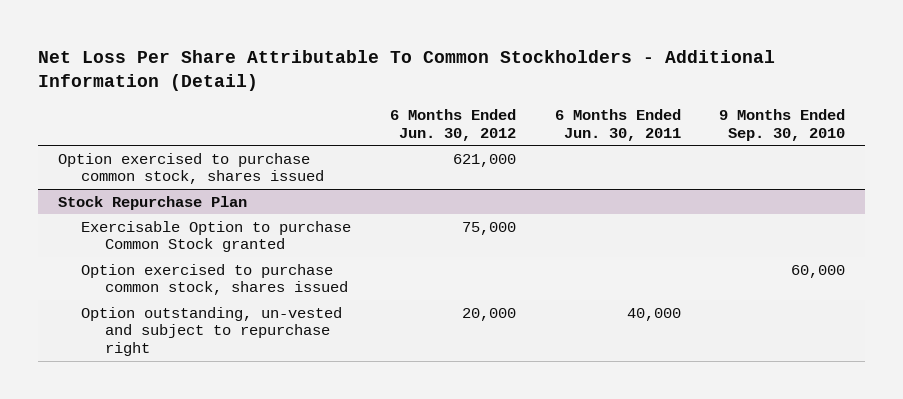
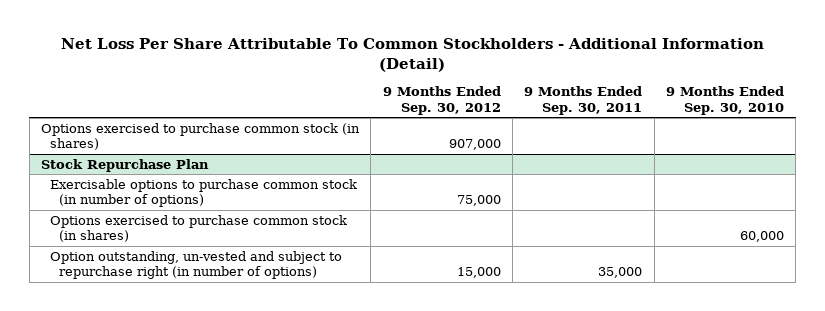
- | 6 Months Ended Jun. 30, 2012 | 6 Months Ended Jun. 30, 2011 | 9 Months Ended Sep. 30, 2010
+ | 9 Months Ended Sep. 30, 2012 | 9 Months Ended Sep. 30, 2011 | 9 Months Ended Sep. 30, 2010
- Option exercised to purchase common stock, shares issued | 621,000 | |
+ Options exercised to purchase common stock (in shares) | 907,000 | |
@ Stock Repurchase Plan
- Exercisable Option to purchase Common Stock granted | 75,000 | |
- Option exercised to purchase common stock, shares issued | | | 60,000
- Option outstanding, un-vested and subject to repurchase right | 20,000 | 40,000 |
+ Exercisable options to purchase common stock (in number of options) | 75,000 | |
+ Options exercised to purchase common stock (in shares) | | | 60,000
+ Option outstanding, un-vested and subject to repurchase right (in number of options) | 15,000 | 35,000 |

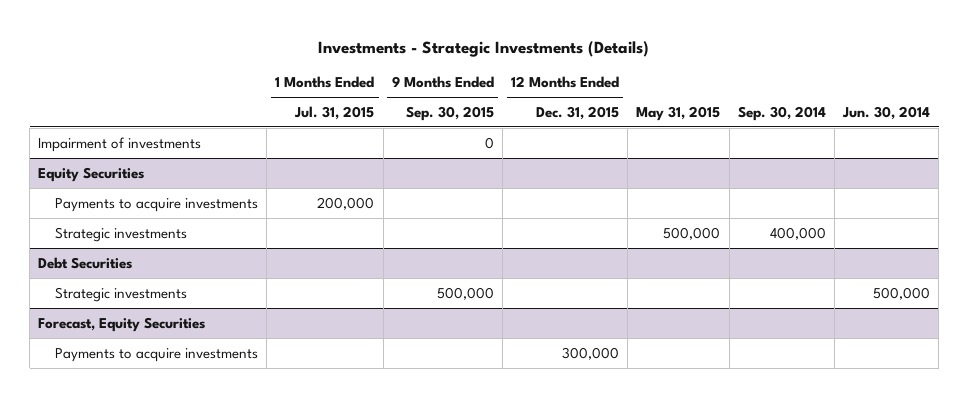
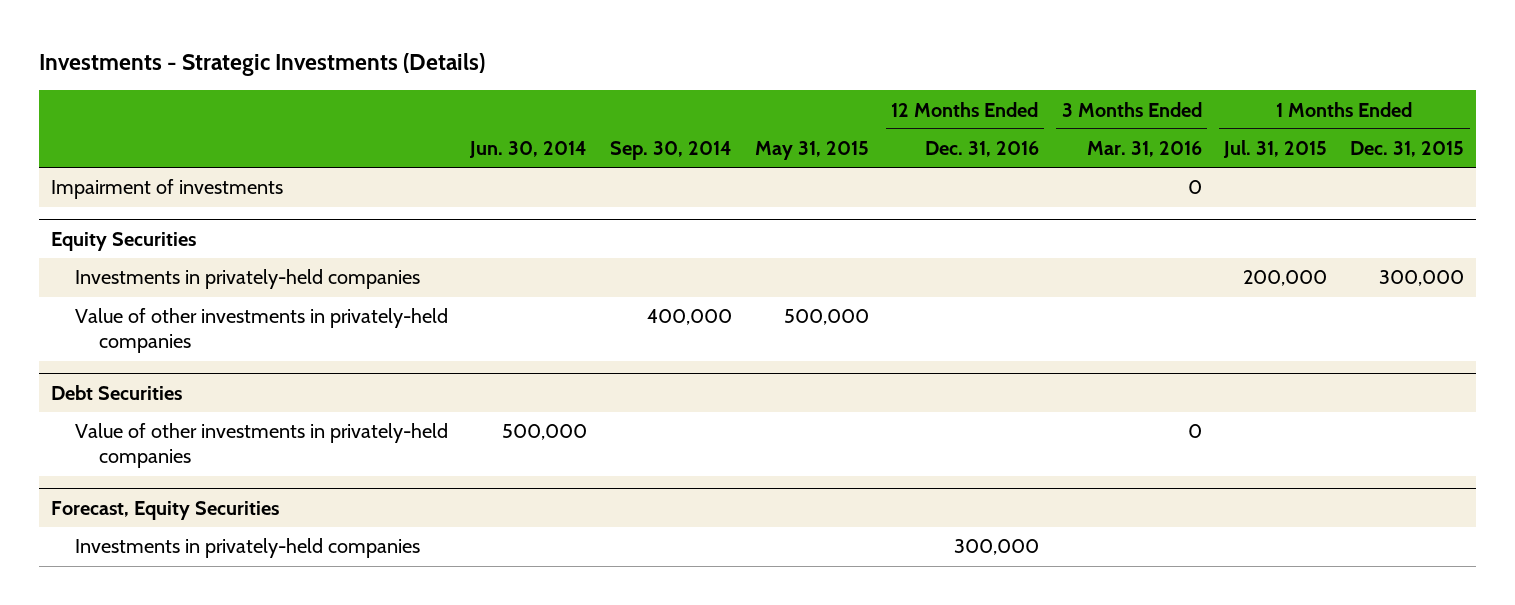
- | 1 Months Ended Jul. 31, 2015 | 9 Months Ended Sep. 30, 2015 | 12 Months Ended Dec. 31, 2015 | May 31, 2015 | Sep. 30, 2014 | Jun. 30, 2014
+ | Jun. 30, 2014 | Sep. 30, 2014 | May 31, 2015 | 12 Months Ended Dec. 31, 2016 | 3 Months Ended Mar. 31, 2016 | 1 Months Ended Jul. 31, 2015 | 1 Months Ended Dec. 31, 2015
@ Equity Securities
- Payments to acquire investments | 200,000 | | | | |
- Strategic investments | | | | 500,000 | 400,000 |
+ Investments in privately-held companies | | | | | | 200,000 | 300,000
+ Value of other investments in privately-held companies | | 400,000 | 500,000 | | | |
@ Debt Securities
- Strategic investments | | 500,000 | | | | 500,000
+ Value of other investments in privately-held companies | 500,000 | | | | 0 | |
@ Forecast, Equity Securities
- Payments to acquire investments | | | 300,000 | | |
+ Investments in privately-held companies | | | | 300,000 | | |

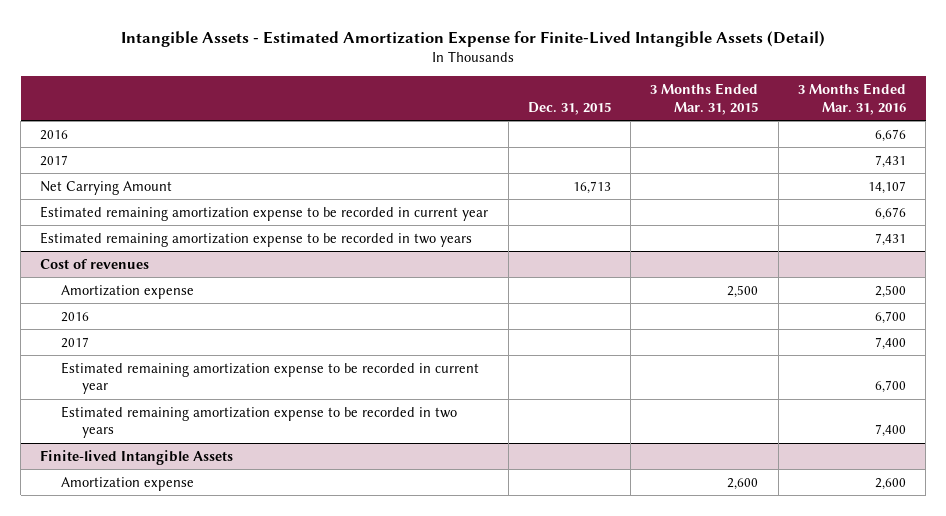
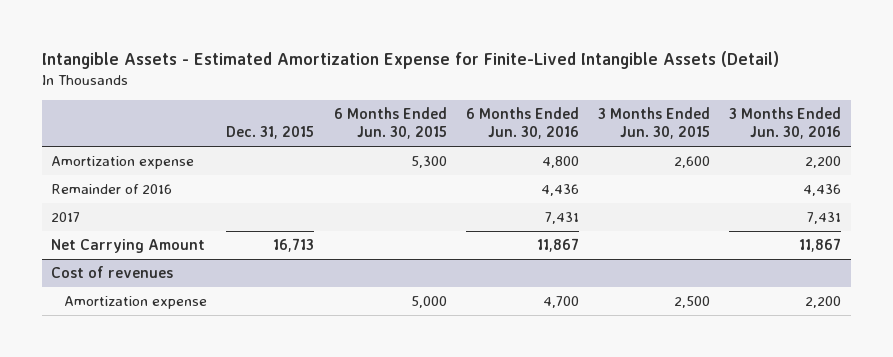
- | Dec. 31, 2015 | 3 Months Ended Mar. 31, 2015 | 3 Months Ended Mar. 31, 2016
+ | Dec. 31, 2015 | 6 Months Ended Jun. 30, 2015 | 6 Months Ended Jun. 30, 2016 | 3 Months Ended Jun. 30, 2015 | 3 Months Ended Jun. 30, 2016
- 2016 | | | 6,676
+ Amortization expense | | 5,300 | 4,800 | 2,600 | 2,200
+ Remainder of 2016 | | | 4,436 | | 4,436
- Estimated remaining amortization expense to be recorded in current year | | | 6,676
- Estimated remaining amortization expense to be recorded in two years | | | 7,431
@ Cost of revenues
- 2016 | | | 6,700
- 2017 | | | 7,400
- Estimated remaining amortization expense to be recorded in current year | | | 6,700
- Estimated remaining amortization expense to be recorded in two years | | | 7,400
- Finite-lived Intangible Assets
- Amortization expense | | 2,600 | 2,600

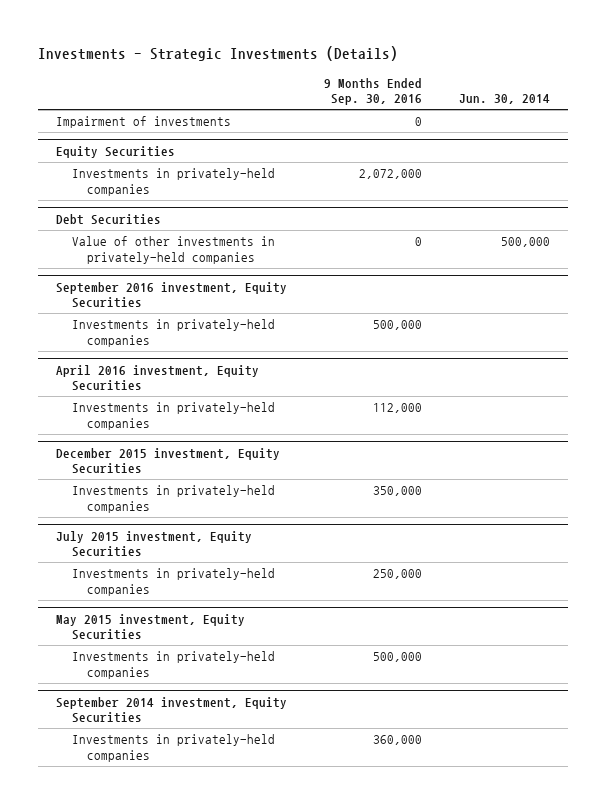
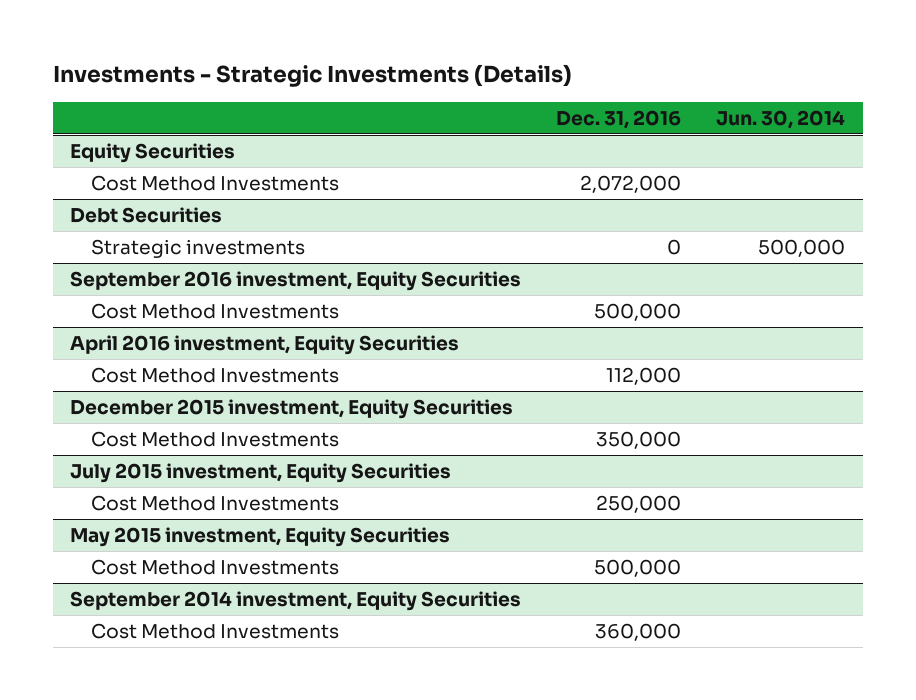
- | 9 Months Ended Sep. 30, 2016 | Jun. 30, 2014
+ | Dec. 31, 2016 | Jun. 30, 2014
- Impairment of investments | 0 |
@ Equity Securities
- Investments in privately-held companies | 2,072,000 |
+ Cost Method Investments | 2,072,000 |
@ Debt Securities
- Value of other investments in privately-held companies | 0 | 500,000
+ Strategic investments | 0 | 500,000
@ September 2016 investment, Equity Securities
- Investments in privately-held companies | 500,000 |
+ Cost Method Investments | 500,000 |
@ April 2016 investment, Equity Securities
- Investments in privately-held companies | 112,000 |
+ Cost Method Investments | 112,000 |
@ December 2015 investment, Equity Securities
- Investments in privately-held companies | 350,000 |
+ Cost Method Investments | 350,000 |
@ July 2015 investment, Equity Securities
- Investments in privately-held companies | 250,000 |
+ Cost Method Investments | 250,000 |
@ May 2015 investment, Equity Securities
- Investments in privately-held companies | 500,000 |
+ Cost Method Investments | 500,000 |
@ September 2014 investment, Equity Securities
- Investments in privately-held companies | 360,000 |
+ Cost Method Investments | 360,000 |

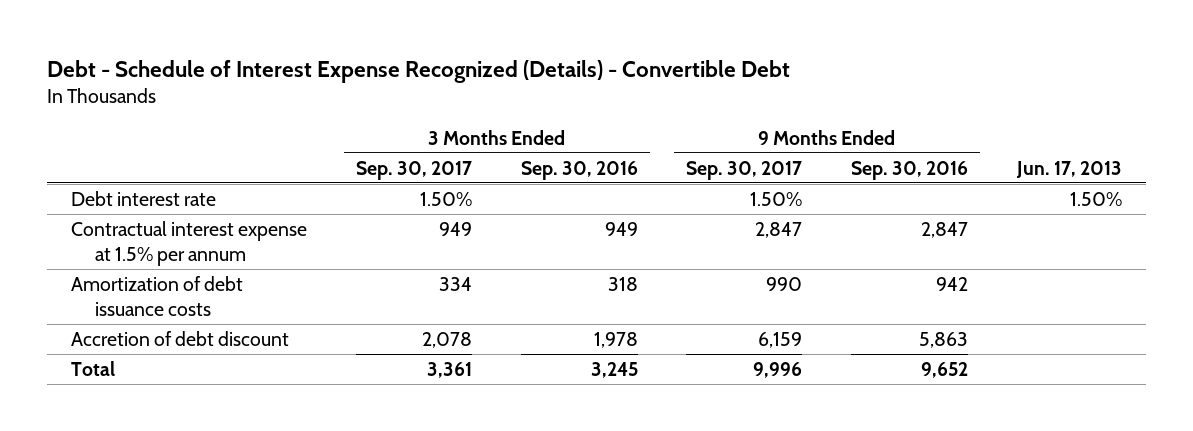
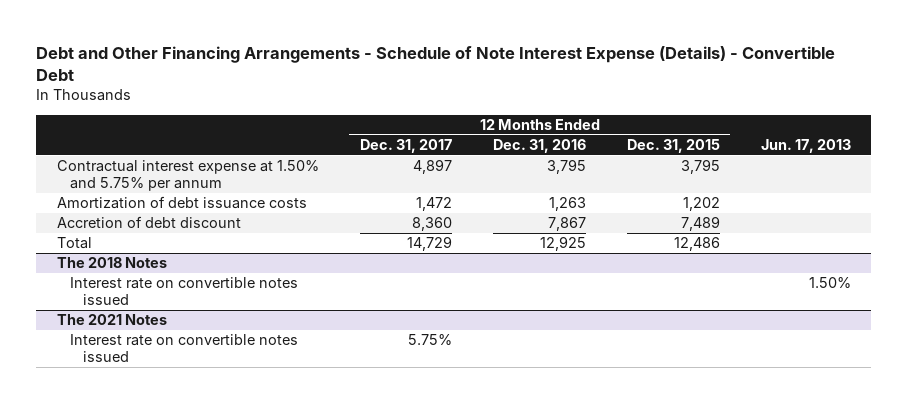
- Debt - Schedule of Interest Expense Recognized (Details) - Convertible Debt
+ Debt and Other Financing Arrangements - Schedule of Note Interest Expense (Details) - Convertible Debt
- | 3 Months Ended Sep. 30, 2017 | 3 Months Ended Sep. 30, 2016 | 9 Months Ended Sep. 30, 2017 | 9 Months Ended Sep. 30, 2016 | Jun. 17, 2013
+ | 12 Months Ended Dec. 31, 2017 | 12 Months Ended Dec. 31, 2016 | 12 Months Ended Dec. 31, 2015 | Jun. 17, 2013
- Debt interest rate | 1.50% | | 1.50% | | 1.50%
- Contractual interest expense at 1.5% per annum | 949 | 949 | 2,847 | 2,847 |
+ Contractual interest expense at 1.50% and 5.75% per annum | 4,897 | 3,795 | 3,795 |
+ The 2018 Notes
+ Interest rate on convertible notes issued | | | | 1.50%
+ The 2021 Notes
+ Interest rate on convertible notes issued | 5.75% | | |

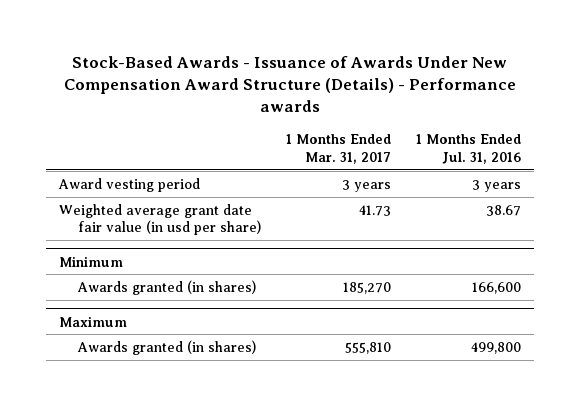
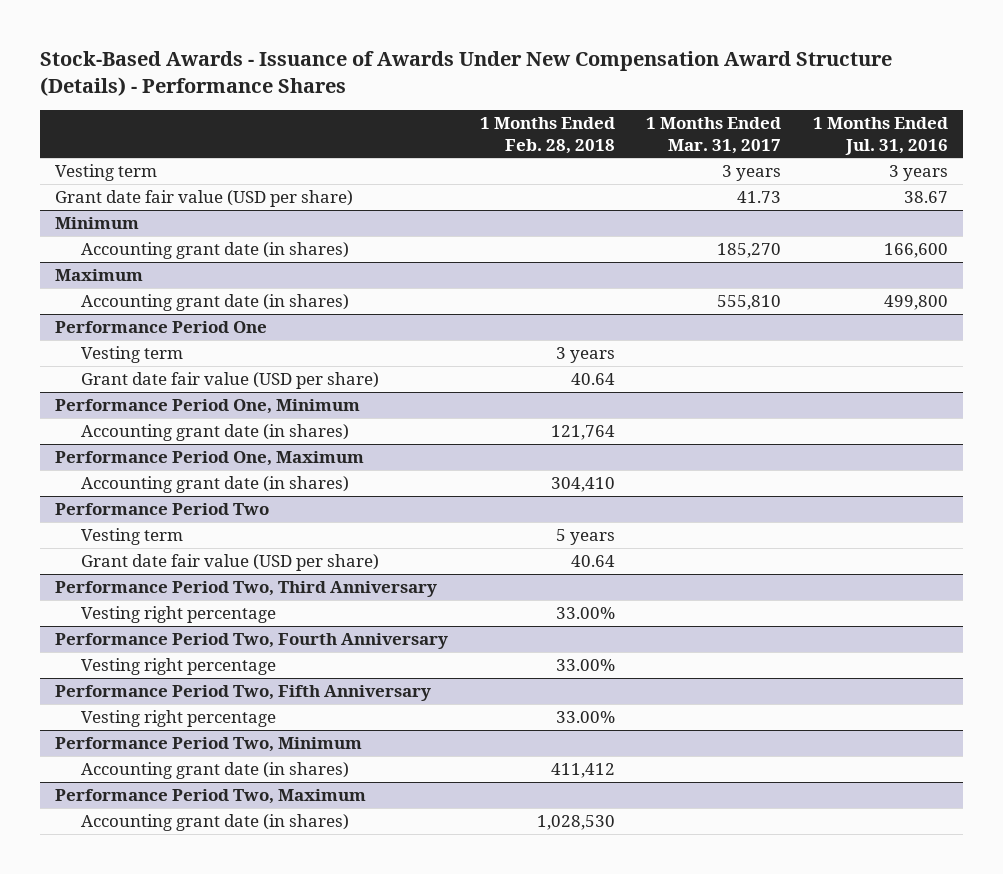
- Stock-Based Awards - Issuance of Awards Under New Compensation Award Structure (Details) - Performance awards
+ Stock-Based Awards - Issuance of Awards Under New Compensation Award Structure (Details) - Performance Shares
- | 1 Months Ended Mar. 31, 2017 | 1 Months Ended Jul. 31, 2016
+ | 1 Months Ended Feb. 28, 2018 | 1 Months Ended Mar. 31, 2017 | 1 Months Ended Jul. 31, 2016
- Award vesting period | 3 years | 3 years
- Weighted average grant date fair value (in usd per share) | 41.73 | 38.67
+ Vesting term | | 3 years | 3 years
+ Grant date fair value (USD per share) | | 41.73 | 38.67
@ Minimum
- Awards granted (in shares) | 185,270 | 166,600
+ Accounting grant date (in shares) | | 185,270 | 166,600
@ Maximum
- Awards granted (in shares) | 555,810 | 499,800
+ Accounting grant date (in shares) | | 555,810 | 499,800
+ Performance Period One
+ Vesting term | 3 years | |
+ Grant date fair value (USD per share) | 40.64 | |
+ Performance Period One, Minimum
+ Accounting grant date (in shares) | 121,764 | |
+ Performance Period One, Maximum
+ Accounting grant date (in shares) | 304,410 | |
+ Performance Period Two
+ Vesting term | 5 years | |
+ Grant date fair value (USD per share) | 40.64 | |
+ Performance Period Two, Third Anniversary
+ Vesting right percentage | 33.00% | |
+ Performance Period Two, Fourth Anniversary
+ Vesting right percentage | 33.00% | |
+ Performance Period Two, Fifth Anniversary
+ Vesting right percentage | 33.00% | |
+ Performance Period Two, Minimum
+ Accounting grant date (in shares) | 411,412 | |
+ Performance Period Two, Maximum
+ Accounting grant date (in shares) | 1,028,530 | |

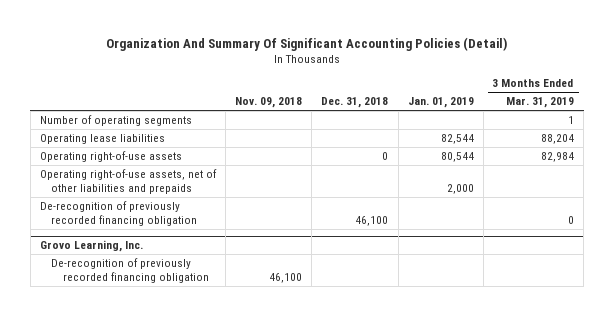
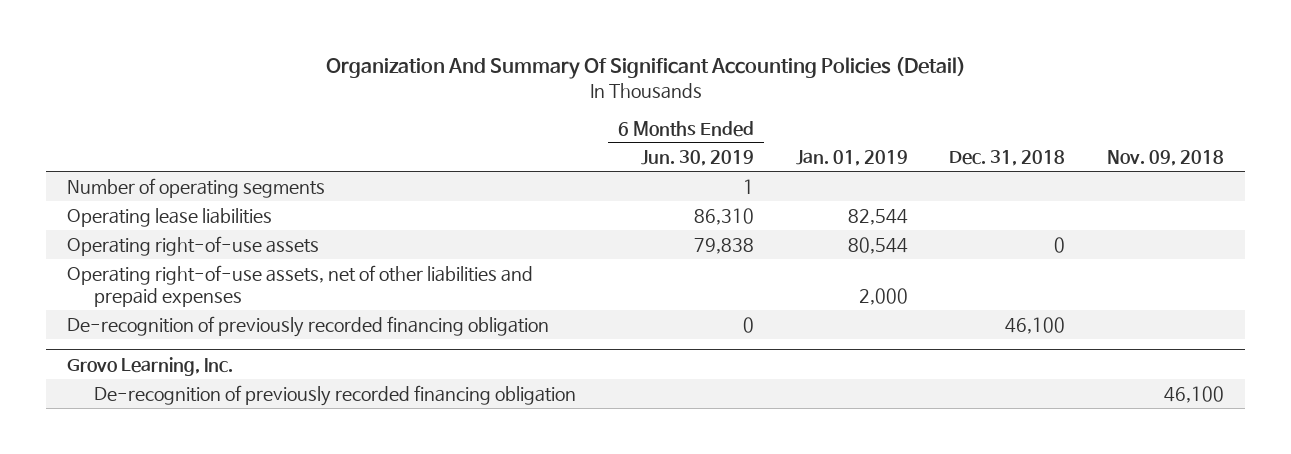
- | Nov. 09, 2018 | Dec. 31, 2018 | Jan. 01, 2019 | 3 Months Ended Mar. 31, 2019
+ | 6 Months Ended Jun. 30, 2019 | Jan. 01, 2019 | Dec. 31, 2018 | Nov. 09, 2018
- Operating right-of-use assets, net of other liabilities and prepaids | | | 2,000 |
+ Operating right-of-use assets, net of other liabilities and prepaid expenses | | 2,000 | |

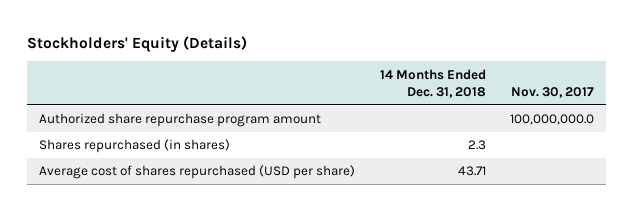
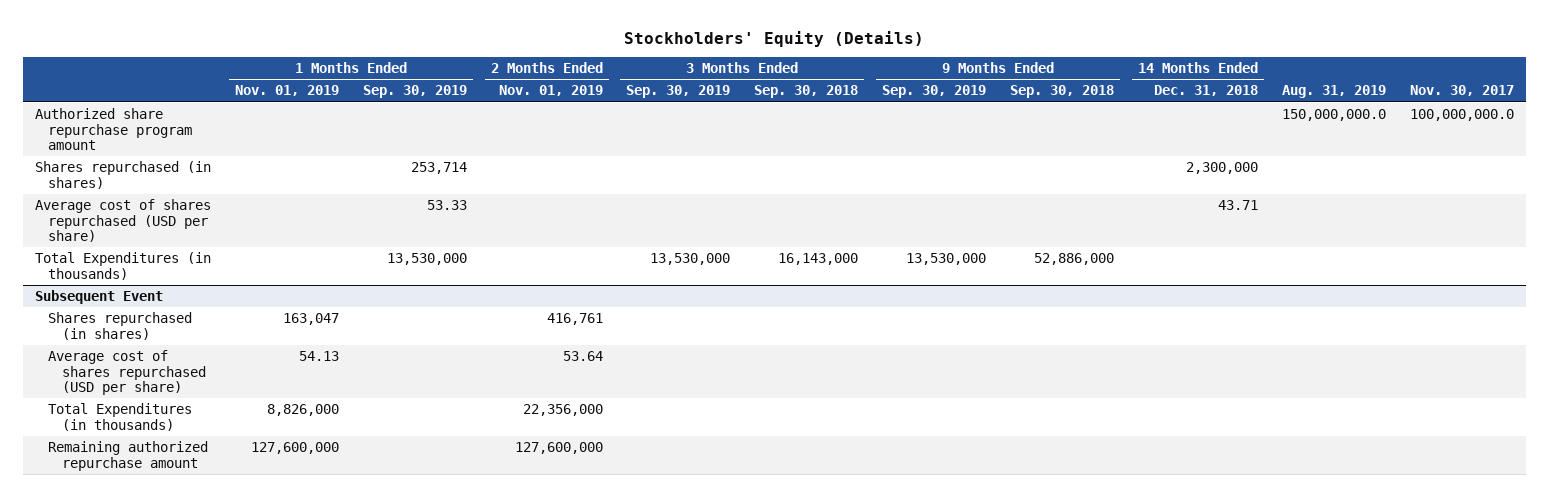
- | 14 Months Ended Dec. 31, 2018 | Nov. 30, 2017
+ | 1 Months Ended Nov. 01, 2019 | 1 Months Ended Sep. 30, 2019 | 2 Months Ended Nov. 01, 2019 | 3 Months Ended Sep. 30, 2019 | 3 Months Ended Sep. 30, 2018 | 9 Months Ended Sep. 30, 2019 | 9 Months Ended Sep. 30, 2018 | 14 Months Ended Dec. 31, 2018 | Aug. 31, 2019 | Nov. 30, 2017
- Shares repurchased (in shares) | 2.3 |
+ Shares repurchased (in shares) | | 253,714 | | | | | | 2,300,000 | |
+ Total Expenditures (in thousands) | | 13,530,000 | | 13,530,000 | 16,143,000 | 13,530,000 | 52,886,000 | | |
+ Subsequent Event
+ Shares repurchased (in shares) | 163,047 | | 416,761 | | | | | | |
+ Average cost of shares repurchased (USD per share) | 54.13 | | 53.64 | | | | | | |
+ Total Expenditures (in thousands) | 8,826,000 | | 22,356,000 | | | | | | |
+ Remaining authorized repurchase amount | 127,600,000 | | 127,600,000 | | | | | | |

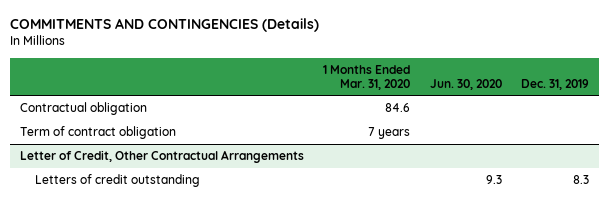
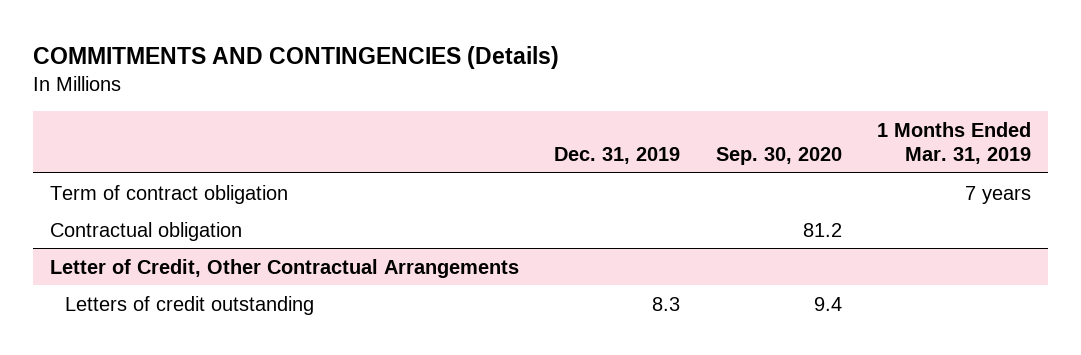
- | 1 Months Ended Mar. 31, 2020 | Jun. 30, 2020 | Dec. 31, 2019
+ | Dec. 31, 2019 | Sep. 30, 2020 | 1 Months Ended Mar. 31, 2019
moved down: Contractual obligation | | 81.2 |

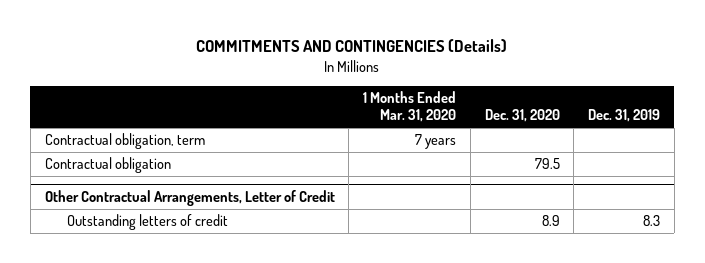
- | Dec. 31, 2019 | Sep. 30, 2020 | 1 Months Ended Mar. 31, 2019
+ | 1 Months Ended Mar. 31, 2020 | Dec. 31, 2020 | Dec. 31, 2019
- Term of contract obligation | | | 7 years
+ Contractual obligation, term | 7 years | |
- Letter of Credit, Other Contractual Arrangements
- Letters of credit outstanding | 8.3 | 9.4 |
+ Other Contractual Arrangements, Letter of Credit
+ Outstanding letters of credit | | 8.9 | 8.3

